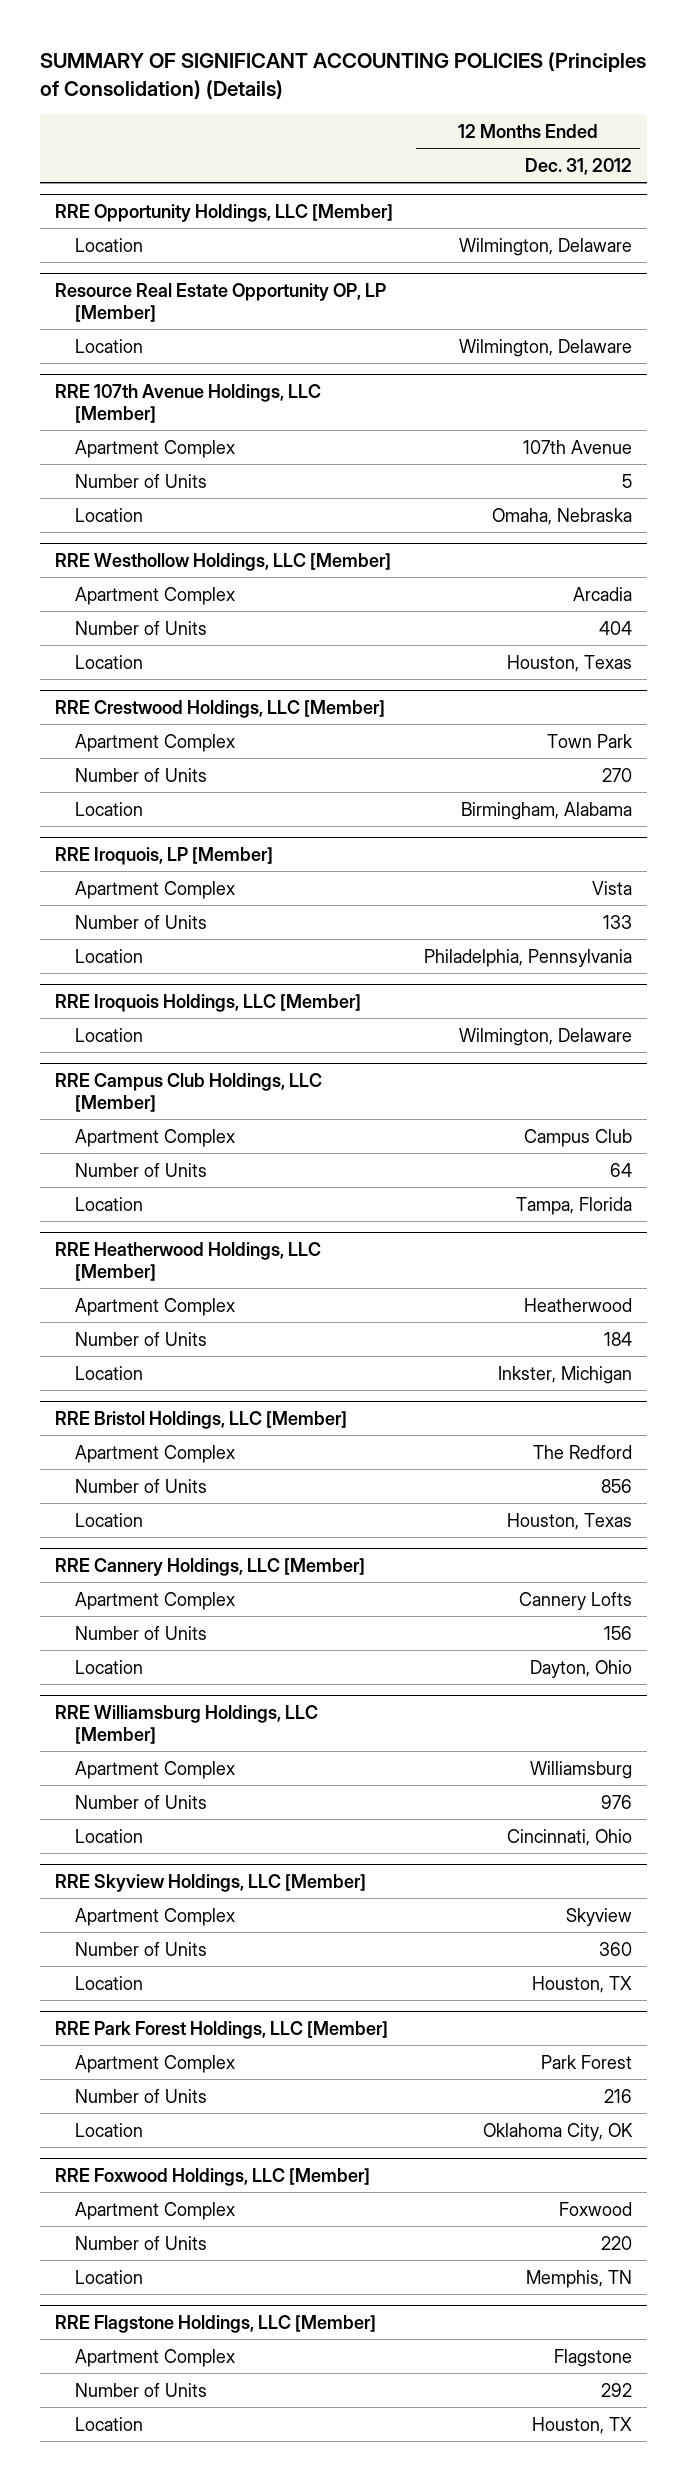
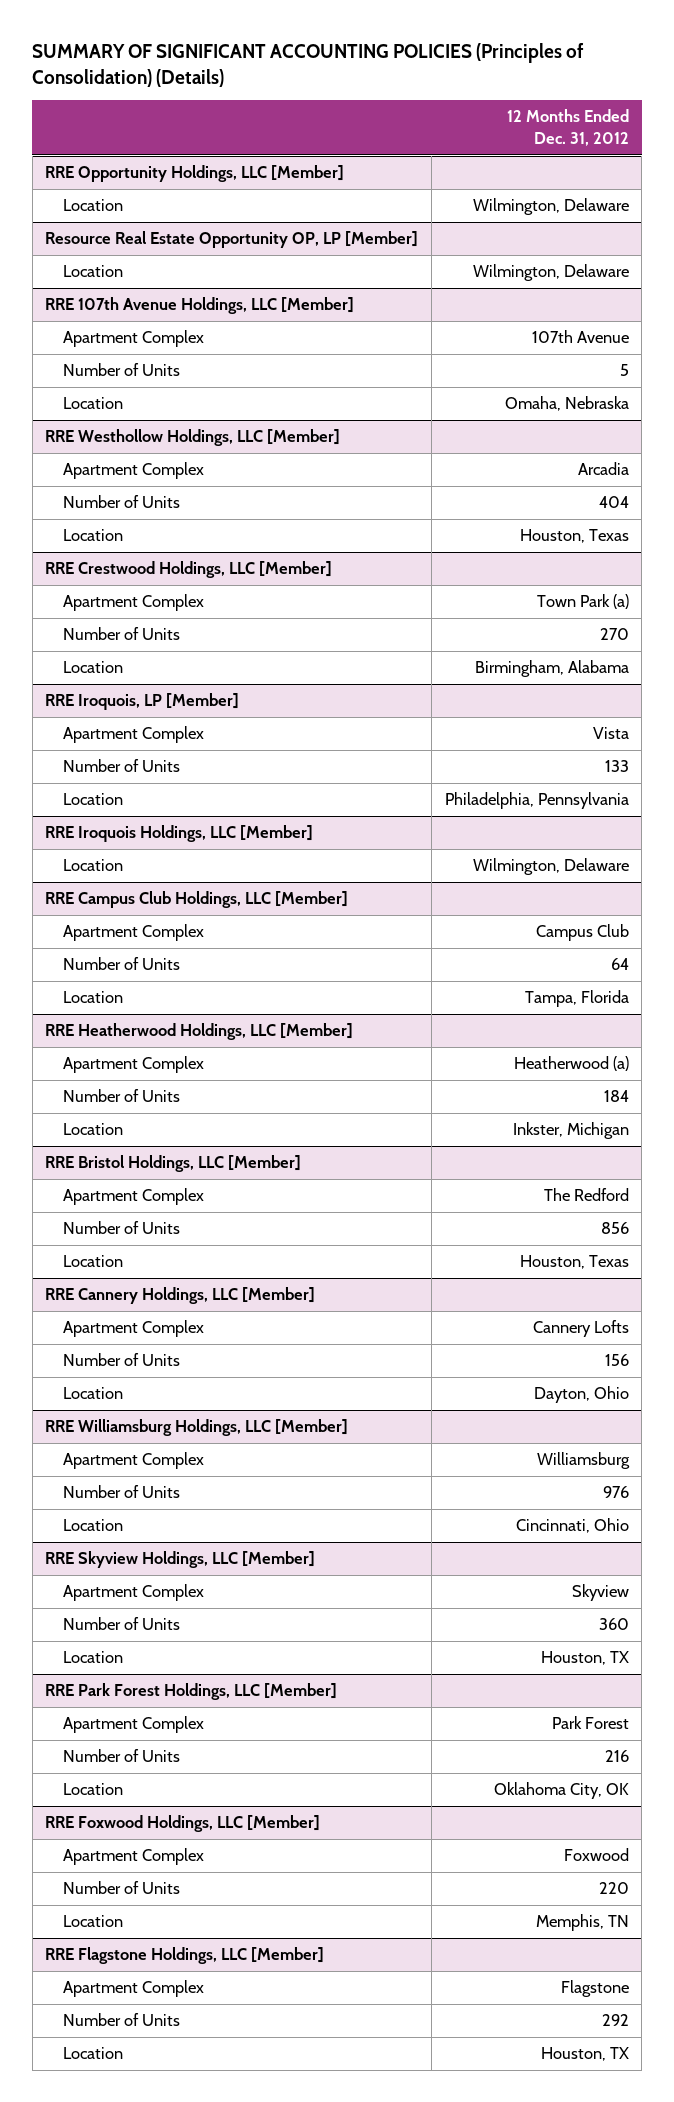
@ RRE Crestwood Holdings, LLC [Member]
- Apartment Complex | Town Park
+ Apartment Complex | Town Park (a)
@ RRE Heatherwood Holdings, LLC [Member]
- Apartment Complex | Heatherwood
+ Apartment Complex | Heatherwood (a)

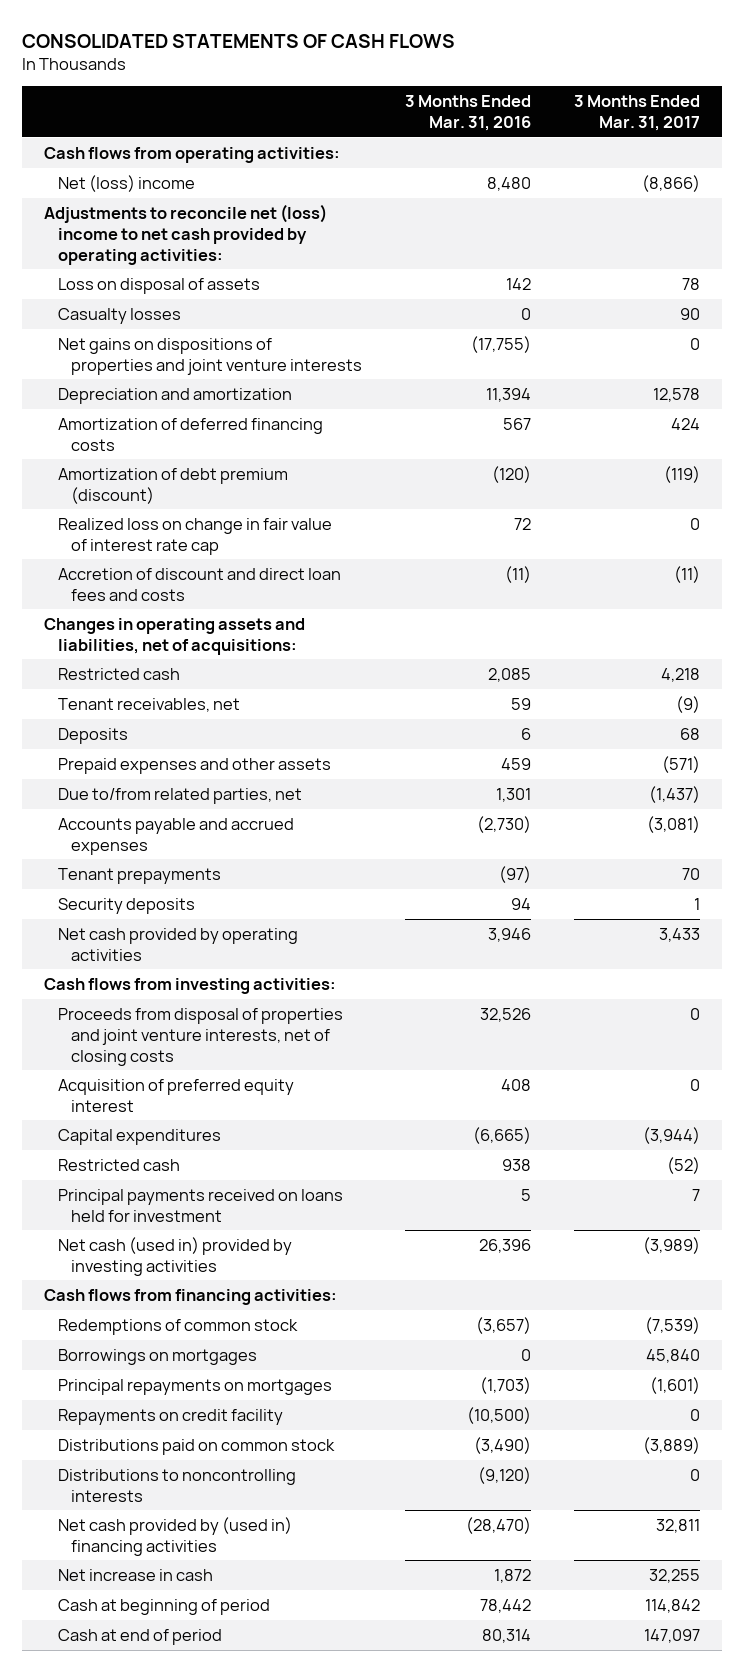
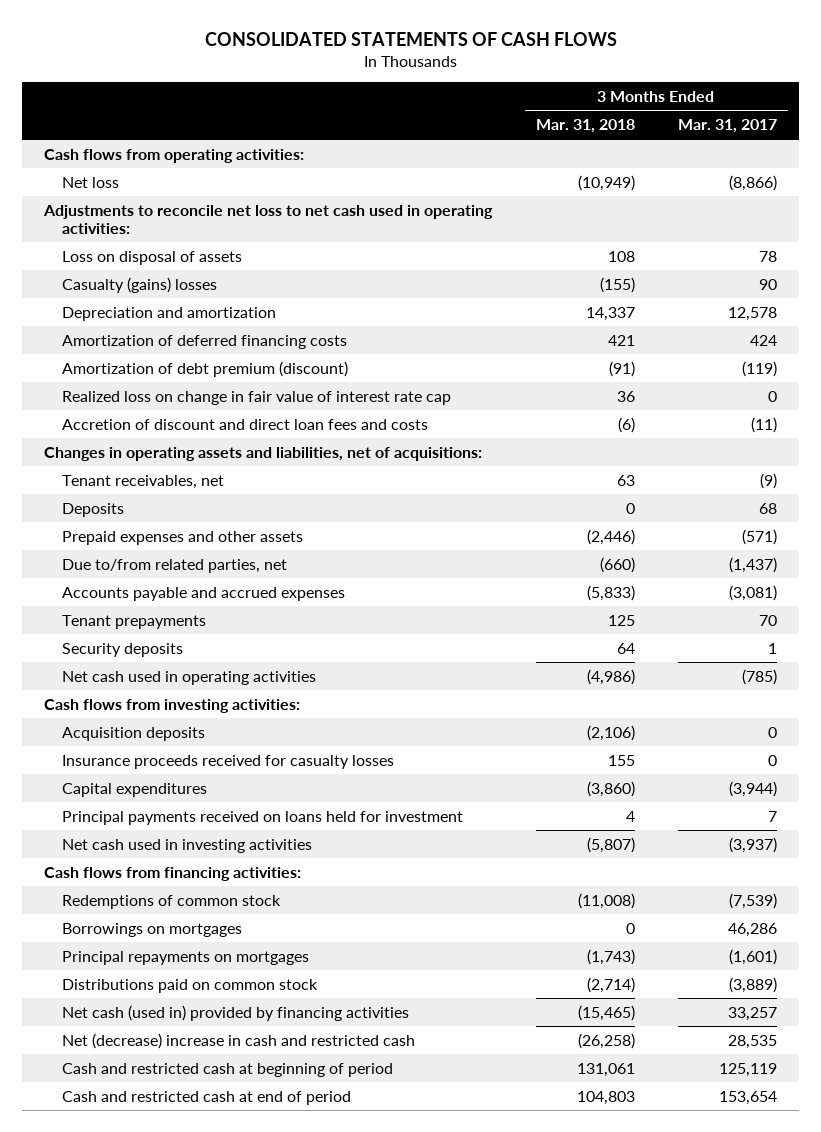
- | 3 Months Ended Mar. 31, 2016 | 3 Months Ended Mar. 31, 2017
+ | 3 Months Ended Mar. 31, 2018 | 3 Months Ended Mar. 31, 2017
- Net (loss) income | 8,480 | (8,866)
- Adjustments to reconcile net (loss) income to net cash provided by operating activities:
+ Net loss | (10,949) | (8,866)
+ Adjustments to reconcile net loss to net cash used in operating activities:
- Casualty losses | 0 | 90
- Net gains on dispositions of properties and joint venture interests | (17,755) | 0
+ Casualty (gains) losses | (155) | 90
- Restricted cash | 2,085 | 4,218
- Net cash provided by operating activities | 3,946 | 3,433
+ Net cash used in operating activities | (4,986) | (785)
- Proceeds from disposal of properties and joint venture interests, net of closing costs | 32,526 | 0
- Acquisition of preferred equity interest | 408 | 0
+ Acquisition deposits | (2,106) | 0
+ Insurance proceeds received for casualty losses | 155 | 0
- Restricted cash | 938 | (52)
- Net cash (used in) provided by investing activities | 26,396 | (3,989)
+ Net cash used in investing activities | (5,807) | (3,937)
- Borrowings on mortgages | 0 | 45,840
+ Borrowings on mortgages | 0 | 46,286
- Repayments on credit facility | (10,500) | 0
- Distributions to noncontrolling interests | (9,120) | 0
- Net cash provided by (used in) financing activities | (28,470) | 32,811
- Net increase in cash | 1,872 | 32,255
- Cash at beginning of period | 78,442 | 114,842
- Cash at end of period | 80,314 | 147,097
+ Net cash (used in) provided by financing activities | (15,465) | 33,257
+ Net (decrease) increase in cash and restricted cash | (26,258) | 28,535
+ Cash and restricted cash at beginning of period | 131,061 | 125,119
+ Cash and restricted cash at end of period | 104,803 | 153,654

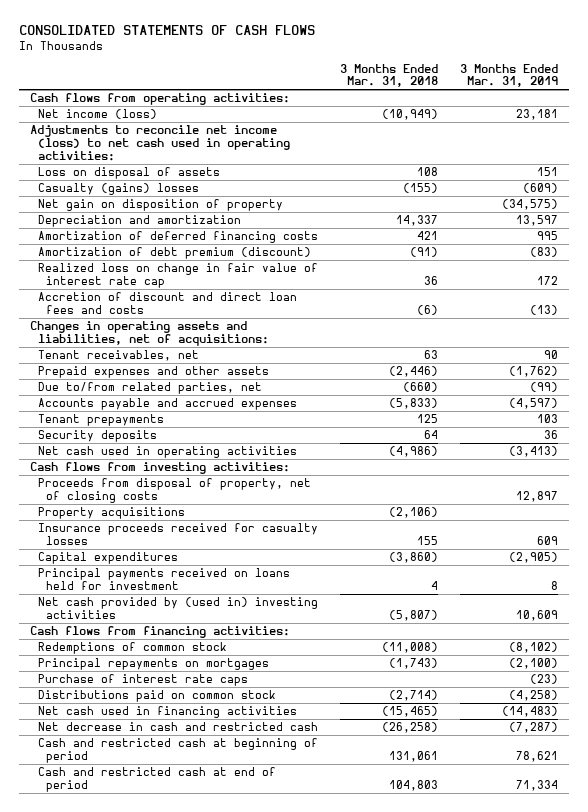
- | 3 Months Ended Mar. 31, 2018 | 3 Months Ended Mar. 31, 2017
+ | 3 Months Ended Mar. 31, 2018 | 3 Months Ended Mar. 31, 2019
- Net loss | (10,949) | (8,866)
- Adjustments to reconcile net loss to net cash used in operating activities:
+ Net income (loss) | (10,949) | 23,181
+ Adjustments to reconcile net income (loss) to net cash used in operating activities:
+ Net gain on disposition of property | | (34,575)
- Deposits | 0 | 68
- Acquisition deposits | (2,106) | 0
+ Proceeds from disposal of property, net of closing costs | | 12,897
+ Property acquisitions | (2,106) |
- Net cash used in investing activities | (5,807) | (3,937)
+ Net cash provided by (used in) investing activities | (5,807) | 10,609
- Borrowings on mortgages | 0 | 46,286
+ Purchase of interest rate caps | | (23)
- Net cash (used in) provided by financing activities | (15,465) | 33,257
- Net (decrease) increase in cash and restricted cash | (26,258) | 28,535
+ Net cash used in financing activities | (15,465) | (14,483)
+ Net decrease in cash and restricted cash | (26,258) | (7,287)

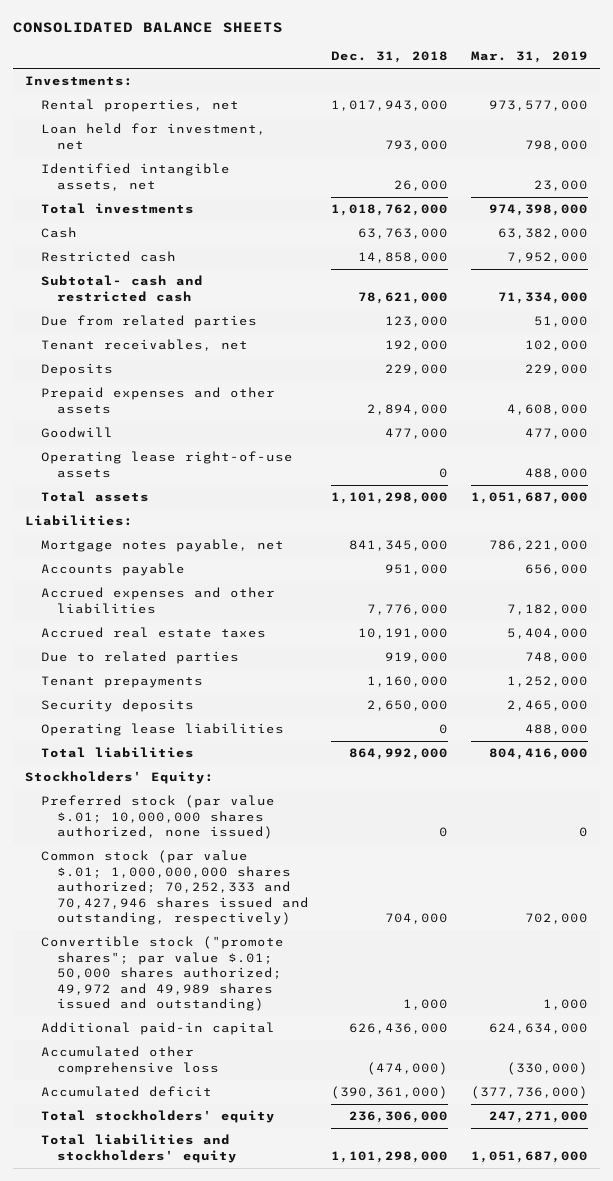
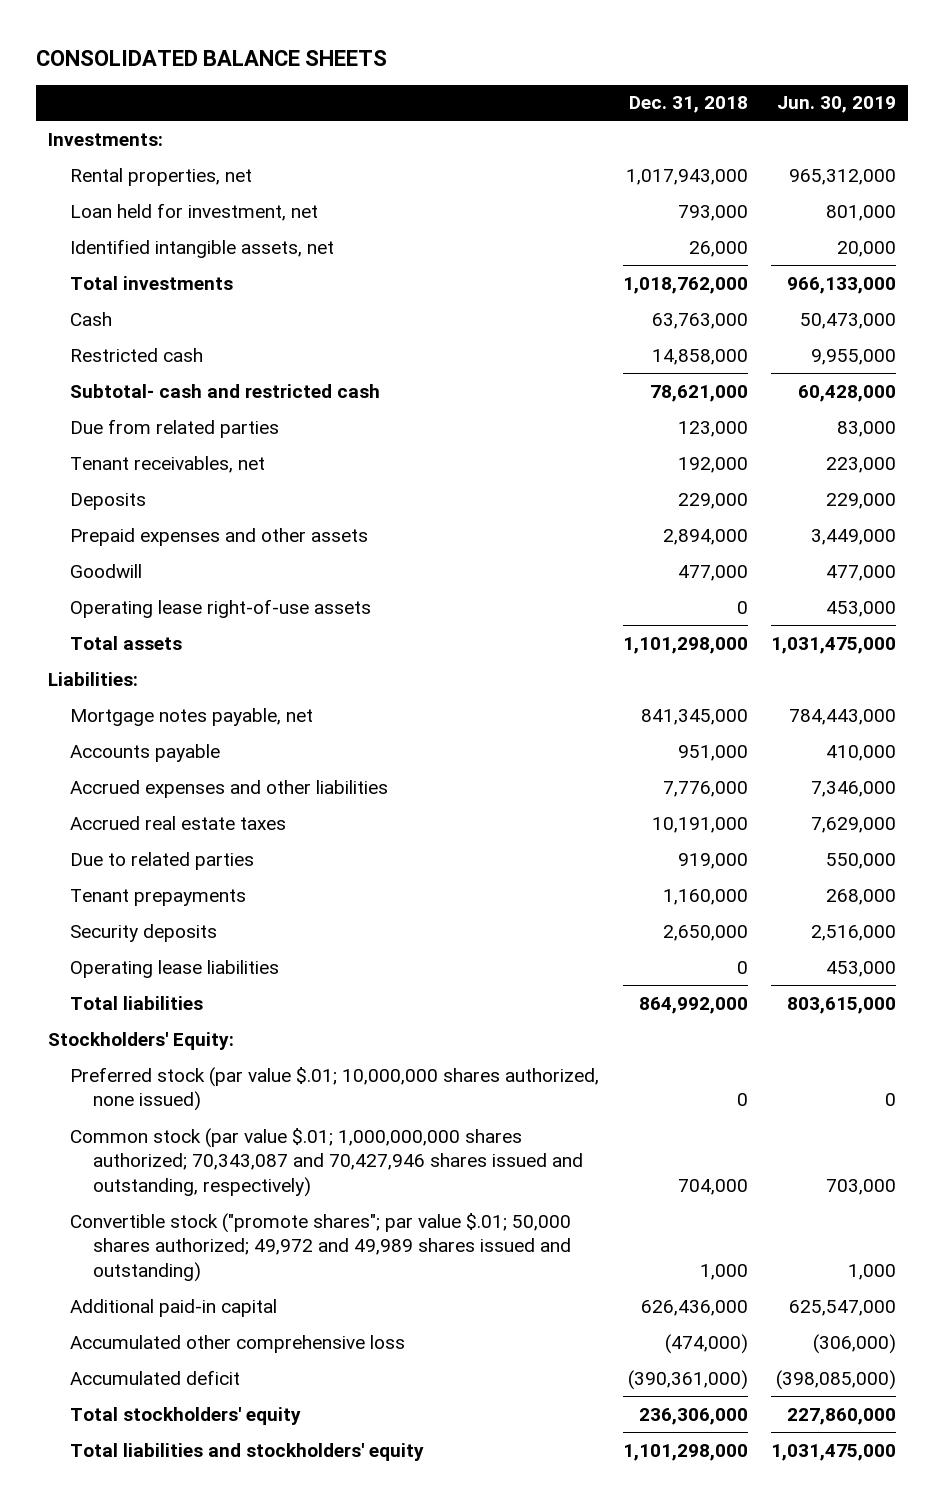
- | Dec. 31, 2018 | Mar. 31, 2019
+ | Dec. 31, 2018 | Jun. 30, 2019
- Common stock (par value $.01; 1,000,000,000 shares authorized; 70,252,333 and 70,427,946 shares issued and outstanding, respectively) | 704,000 | 702,000
+ Common stock (par value $.01; 1,000,000,000 shares authorized; 70,343,087 and 70,427,946 shares issued and outstanding, respectively) | 704,000 | 703,000

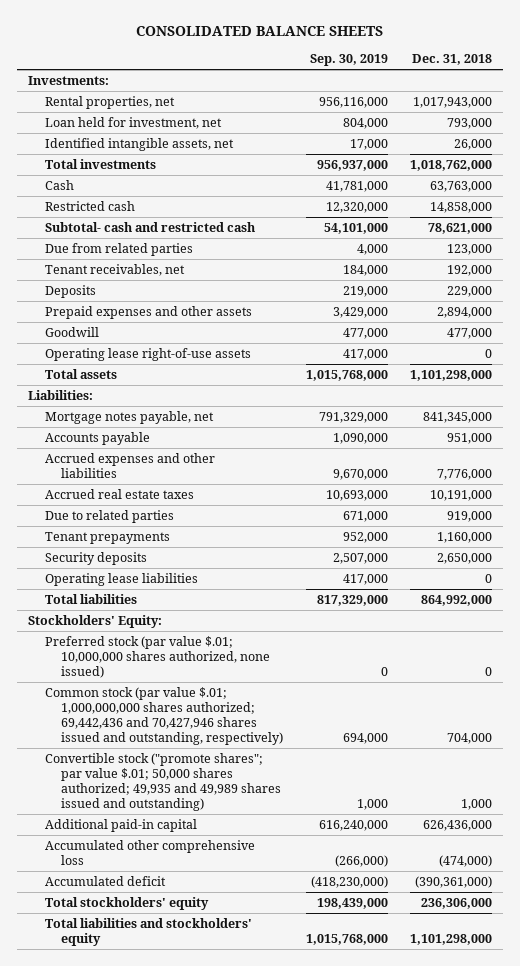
- | Dec. 31, 2018 | Jun. 30, 2019
+ | Sep. 30, 2019 | Dec. 31, 2018
- Common stock (par value $.01; 1,000,000,000 shares authorized; 70,343,087 and 70,427,946 shares issued and outstanding, respectively) | 704,000 | 703,000
- Convertible stock ("promote shares"; par value $.01; 50,000 shares authorized; 49,972 and 49,989 shares issued and outstanding) | 1,000 | 1,000
+ Common stock (par value $.01; 1,000,000,000 shares authorized; 69,442,436 and 70,427,946 shares issued and outstanding, respectively) | 694,000 | 704,000
+ Convertible stock ("promote shares"; par value $.01; 50,000 shares authorized; 49,935 and 49,989 shares issued and outstanding) | 1,000 | 1,000

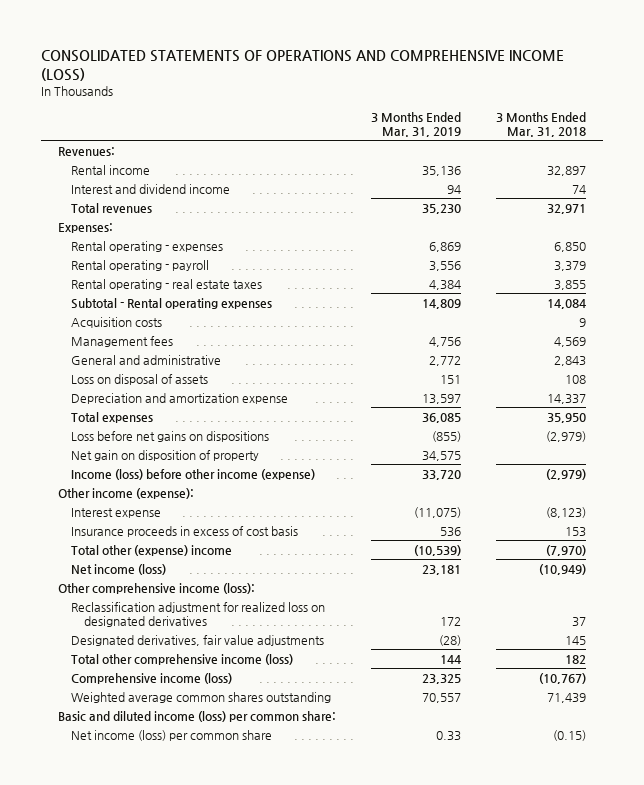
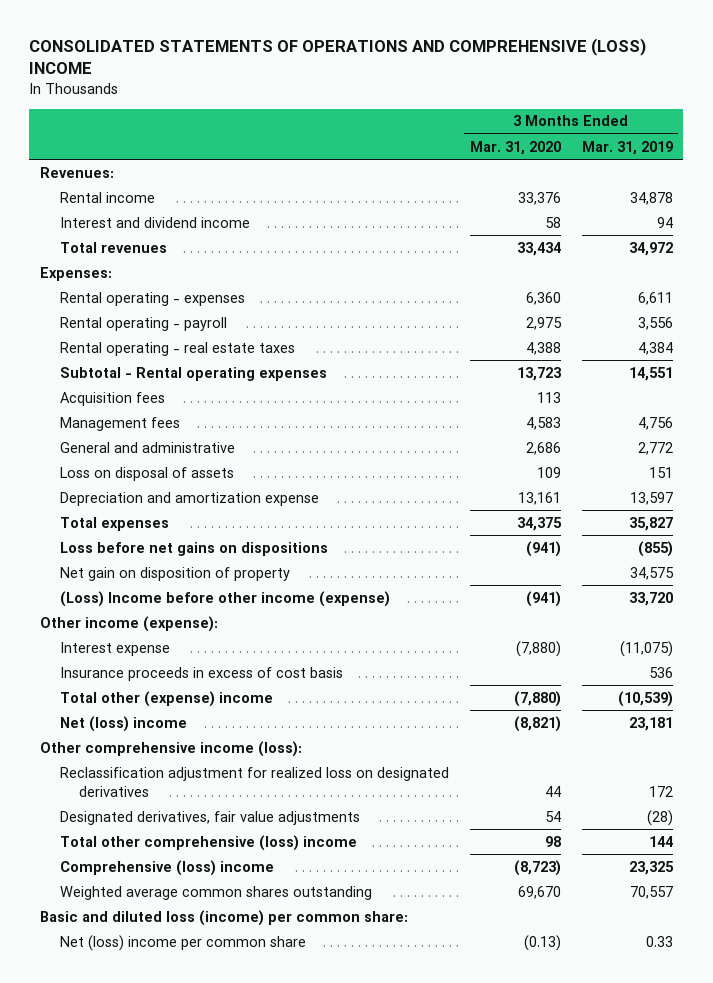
- CONSOLIDATED STATEMENTS OF OPERATIONS AND COMPREHENSIVE INCOME (LOSS)
+ CONSOLIDATED STATEMENTS OF OPERATIONS AND COMPREHENSIVE (LOSS) INCOME
- | 3 Months Ended Mar. 31, 2019 | 3 Months Ended Mar. 31, 2018
+ | 3 Months Ended Mar. 31, 2020 | 3 Months Ended Mar. 31, 2019
- Rental income | 35,136 | 32,897
+ Rental income | 33,376 | 34,878
- Total revenues | 35,230 | 32,971
+ Total revenues | 33,434 | 34,972
- Rental operating - expenses | 6,869 | 6,850
+ Rental operating - expenses | 6,360 | 6,611
- Subtotal - Rental operating expenses | 14,809 | 14,084
- Acquisition costs | | 9
+ Subtotal - Rental operating expenses | 13,723 | 14,551
+ Acquisition fees | 113 |
- Total expenses | 36,085 | 35,950
+ Total expenses | 34,375 | 35,827
- Income (loss) before other income (expense) | 33,720 | (2,979)
+ (Loss) Income before other income (expense) | (941) | 33,720
- Net income (loss) | 23,181 | (10,949)
+ Net (loss) income | (8,821) | 23,181
- Total other comprehensive income (loss) | 144 | 182
- Comprehensive income (loss) | 23,325 | (10,767)
+ Total other comprehensive (loss) income | 98 | 144
+ Comprehensive (loss) income | (8,723) | 23,325
- Basic and diluted income (loss) per common share:
- Net income (loss) per common share | 0.33 | (0.15)
+ Basic and diluted loss (income) per common share:
+ Net (loss) income per common share | (0.13) | 0.33

